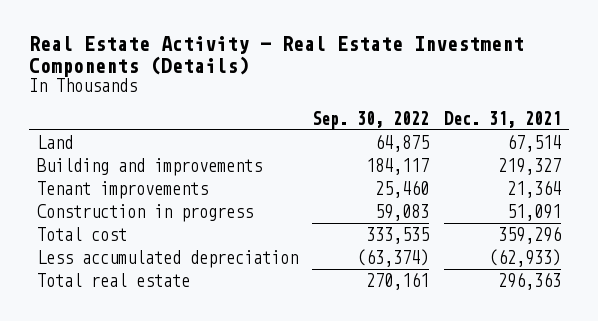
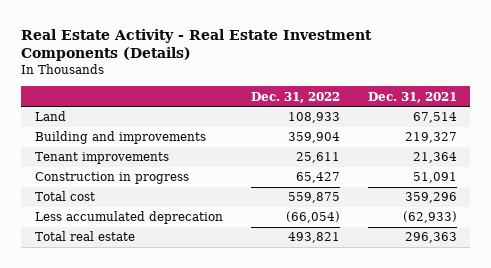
- | Sep. 30, 2022 | Dec. 31, 2021
+ | Dec. 31, 2022 | Dec. 31, 2021
- Less accumulated depreciation | (63,374) | (62,933)
+ Less accumulated deprecation | (66,054) | (62,933)

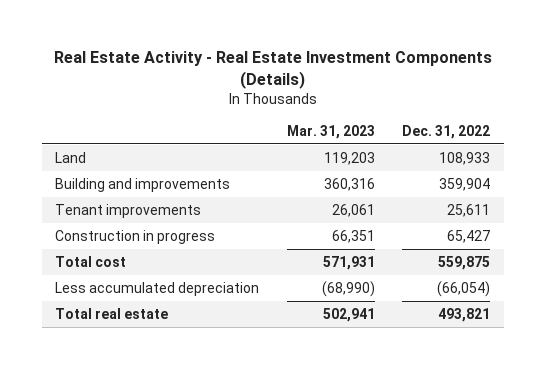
- | Dec. 31, 2022 | Dec. 31, 2021
+ | Mar. 31, 2023 | Dec. 31, 2022
- Less accumulated deprecation | (66,054) | (62,933)
+ Less accumulated depreciation | (68,990) | (66,054)

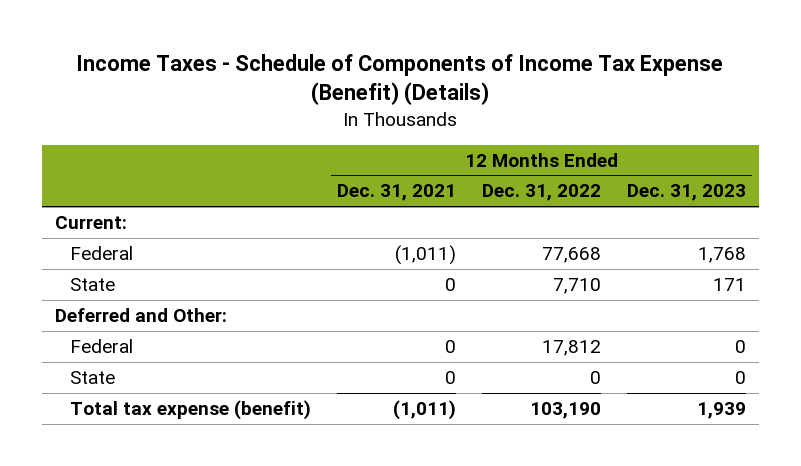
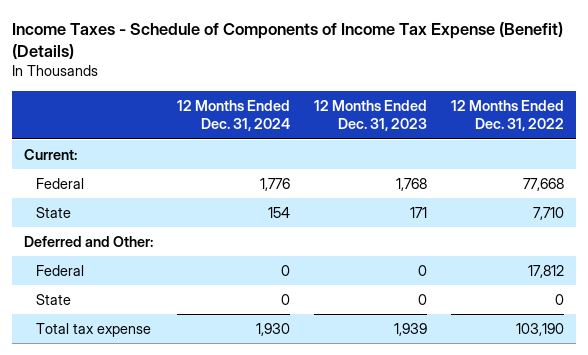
- | 12 Months Ended Dec. 31, 2021 | 12 Months Ended Dec. 31, 2022 | 12 Months Ended Dec. 31, 2023
+ | 12 Months Ended Dec. 31, 2024 | 12 Months Ended Dec. 31, 2023 | 12 Months Ended Dec. 31, 2022
- Total tax expense (benefit) | (1,011) | 103,190 | 1,939
+ Total tax expense | 1,930 | 1,939 | 103,190

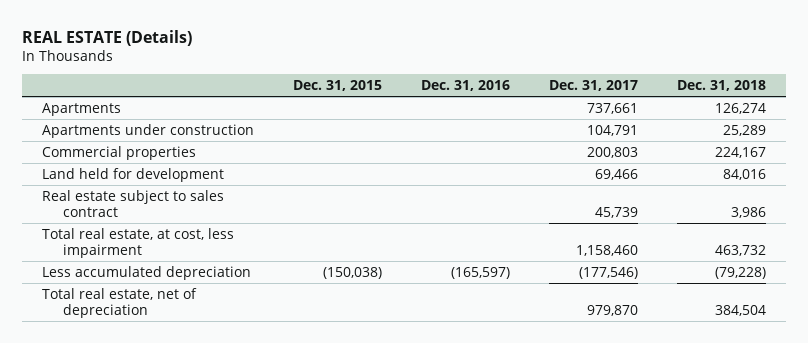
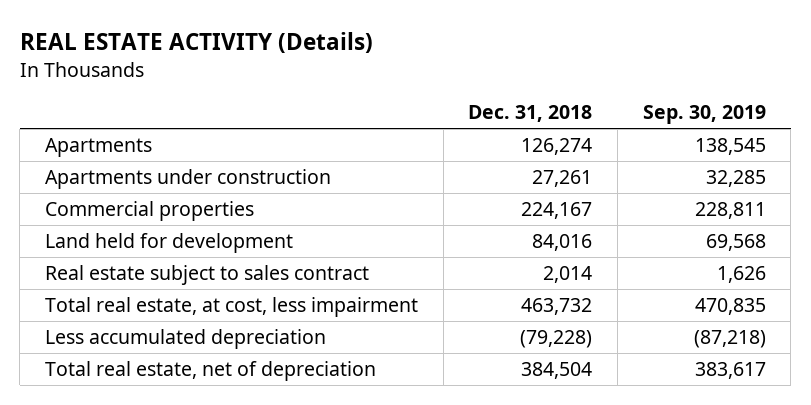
- REAL ESTATE (Details)
+ REAL ESTATE ACTIVITY (Details)
- | Dec. 31, 2015 | Dec. 31, 2016 | Dec. 31, 2017 | Dec. 31, 2018
+ | Dec. 31, 2018 | Sep. 30, 2019
- Apartments under construction | | | 104,791 | 25,289
+ Apartments under construction | 27,261 | 32,285
- Real estate subject to sales contract | | | 45,739 | 3,986
+ Real estate subject to sales contract | 2,014 | 1,626

